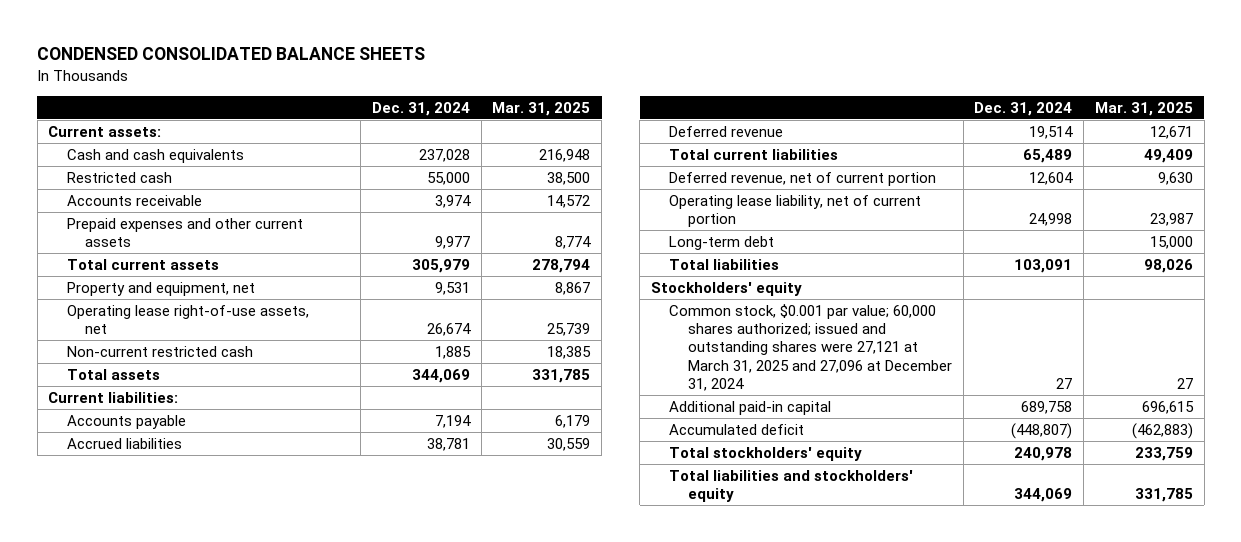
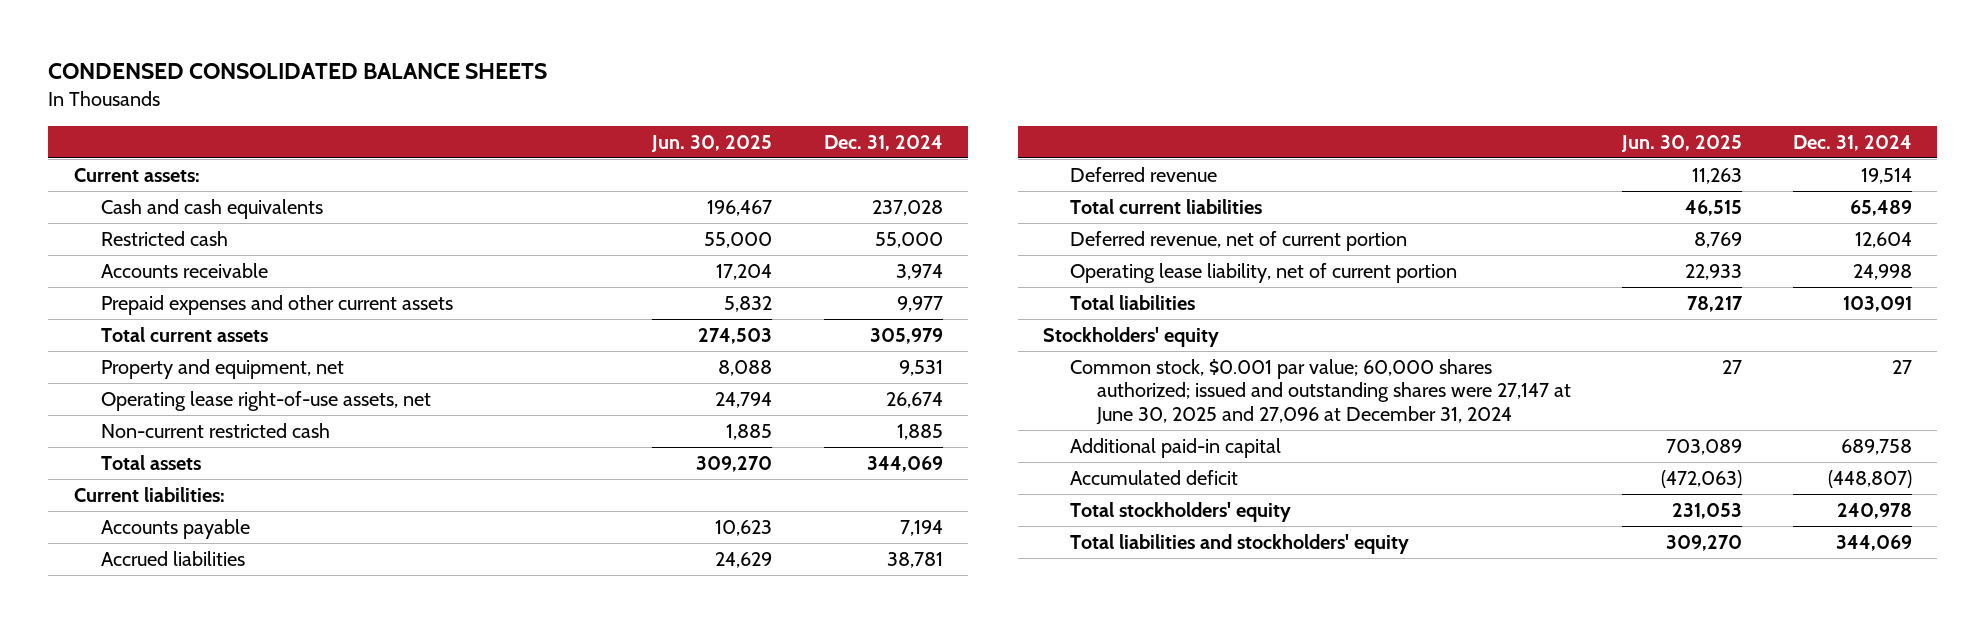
- | Dec. 31, 2024 | Mar. 31, 2025
+ | Jun. 30, 2025 | Dec. 31, 2024
- Long-term debt | | 15,000
- Common stock, $0.001 par value; 60,000 shares authorized; issued and outstanding shares were 27,121 at March 31, 2025 and 27,096 at December 31, 2024 | 27 | 27
+ Common stock, $0.001 par value; 60,000 shares authorized; issued and outstanding shares were 27,147 at June 30, 2025 and 27,096 at December 31, 2024 | 27 | 27

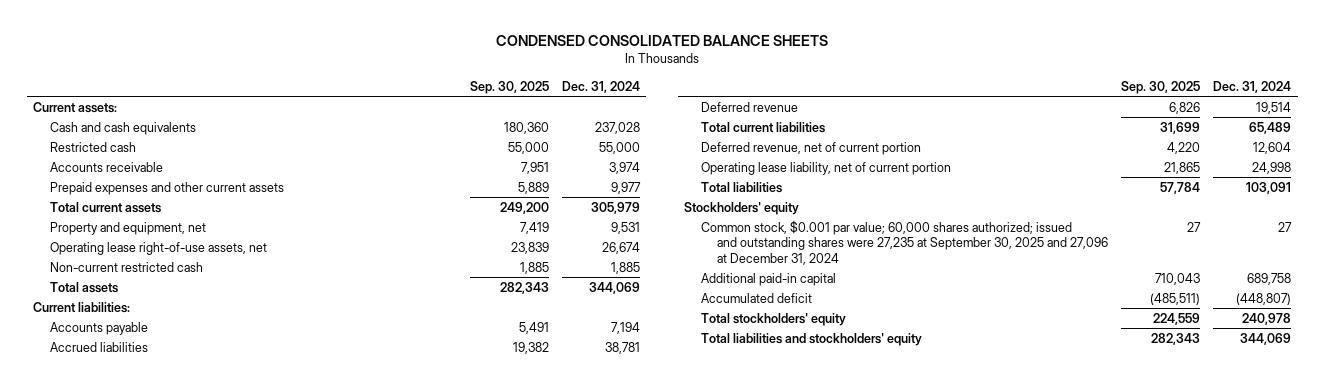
- | Jun. 30, 2025 | Dec. 31, 2024
+ | Sep. 30, 2025 | Dec. 31, 2024
- Common stock, $0.001 par value; 60,000 shares authorized; issued and outstanding shares were 27,147 at June 30, 2025 and 27,096 at December 31, 2024 | 27 | 27
+ Common stock, $0.001 par value; 60,000 shares authorized; issued and outstanding shares were 27,235 at September 30, 2025 and 27,096 at December 31, 2024 | 27 | 27

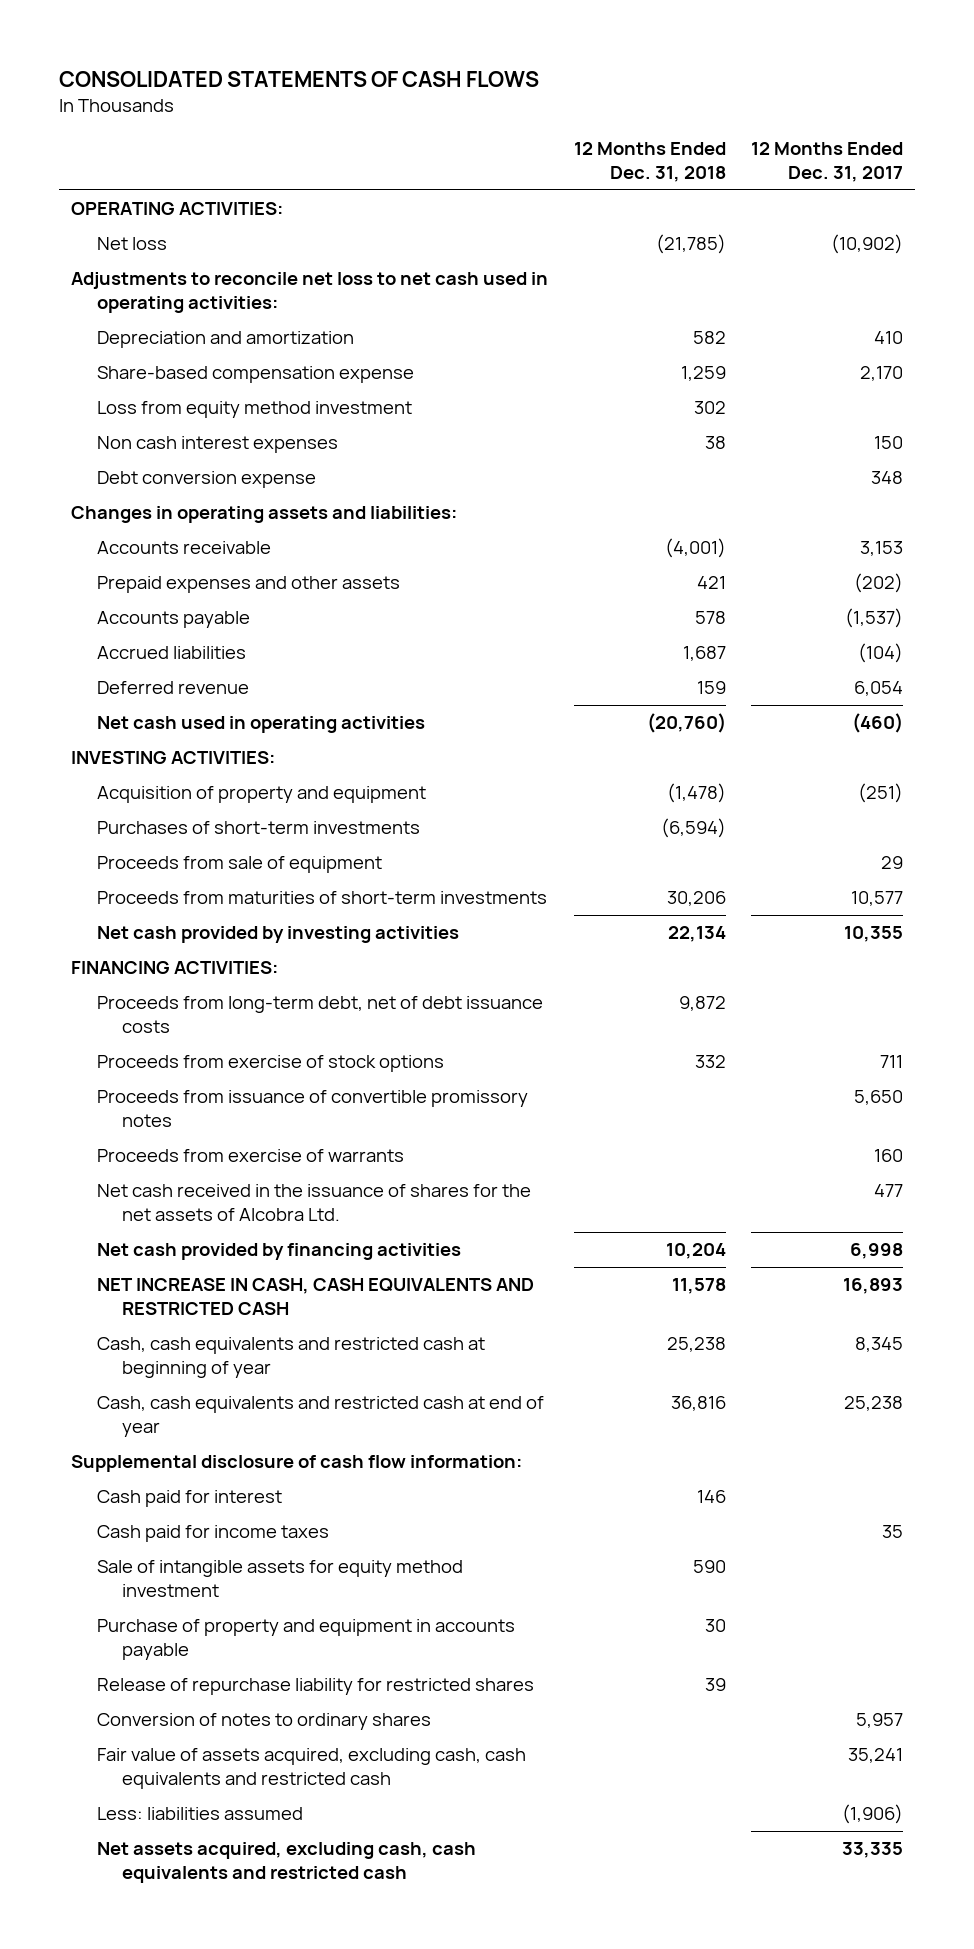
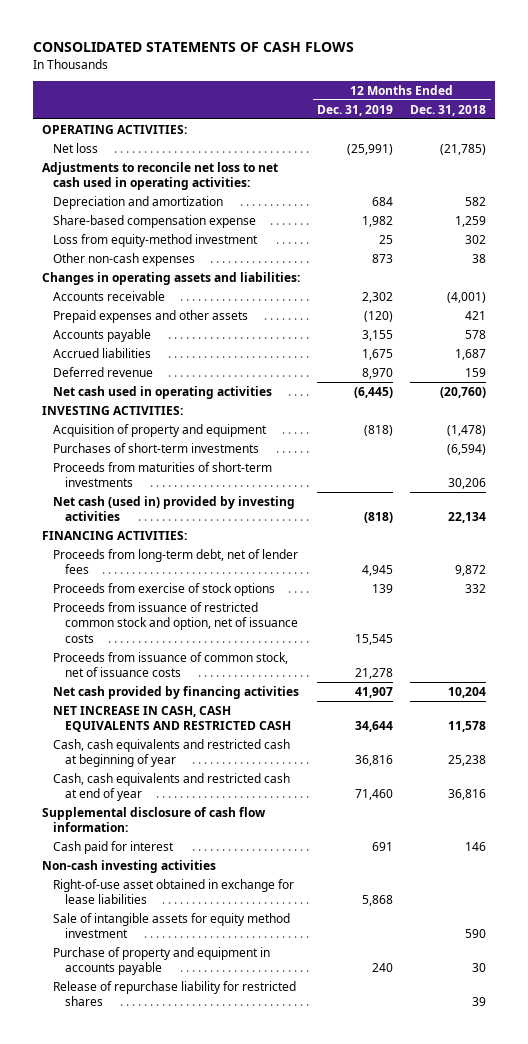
- | 12 Months Ended Dec. 31, 2018 | 12 Months Ended Dec. 31, 2017
+ | 12 Months Ended Dec. 31, 2019 | 12 Months Ended Dec. 31, 2018
- Loss from equity method investment | 302 |
- Non cash interest expenses | 38 | 150
- Debt conversion expense | | 348
+ Loss from equity-method investment | 25 | 302
+ Other non-cash expenses | 873 | 38
- Proceeds from sale of equipment | | 29
- Net cash provided by investing activities | 22,134 | 10,355
+ Net cash (used in) provided by investing activities | (818) | 22,134
- Proceeds from long-term debt, net of debt issuance costs | 9,872 |
+ Proceeds from long-term debt, net of lender fees | 4,945 | 9,872
- Proceeds from issuance of convertible promissory notes | | 5,650
- Proceeds from exercise of warrants | | 160
- Net cash received in the issuance of shares for the net assets of Alcobra Ltd. | | 477
+ Proceeds from issuance of restricted common stock and option, net of issuance costs | 15,545 |
+ Proceeds from issuance of common stock, net of issuance costs | 21,278 |
- Cash paid for income taxes | | 35
+ Non-cash investing activities
+ Right-of-use asset obtained in exchange for lease liabilities | 5,868 |
- Conversion of notes to ordinary shares | | 5,957
- Fair value of assets acquired, excluding cash, cash equivalents and restricted cash | | 35,241
- Less: liabilities assumed | | (1,906)
- Net assets acquired, excluding cash, cash equivalents and restricted cash | | 33,335

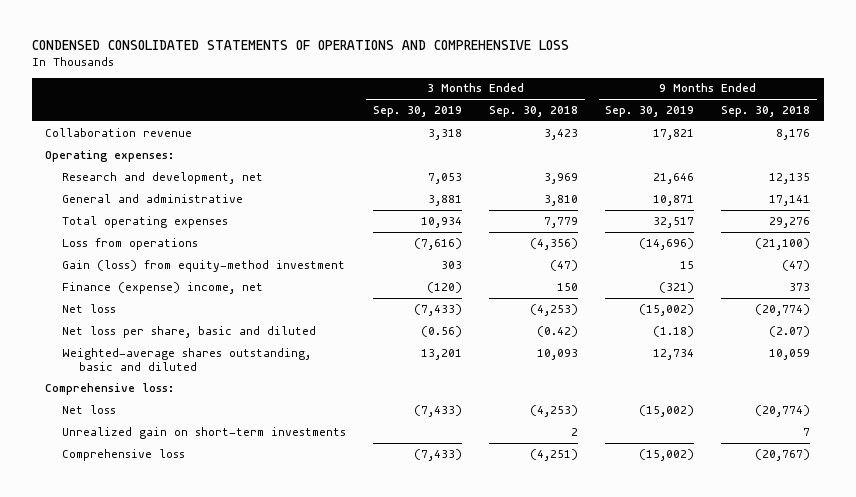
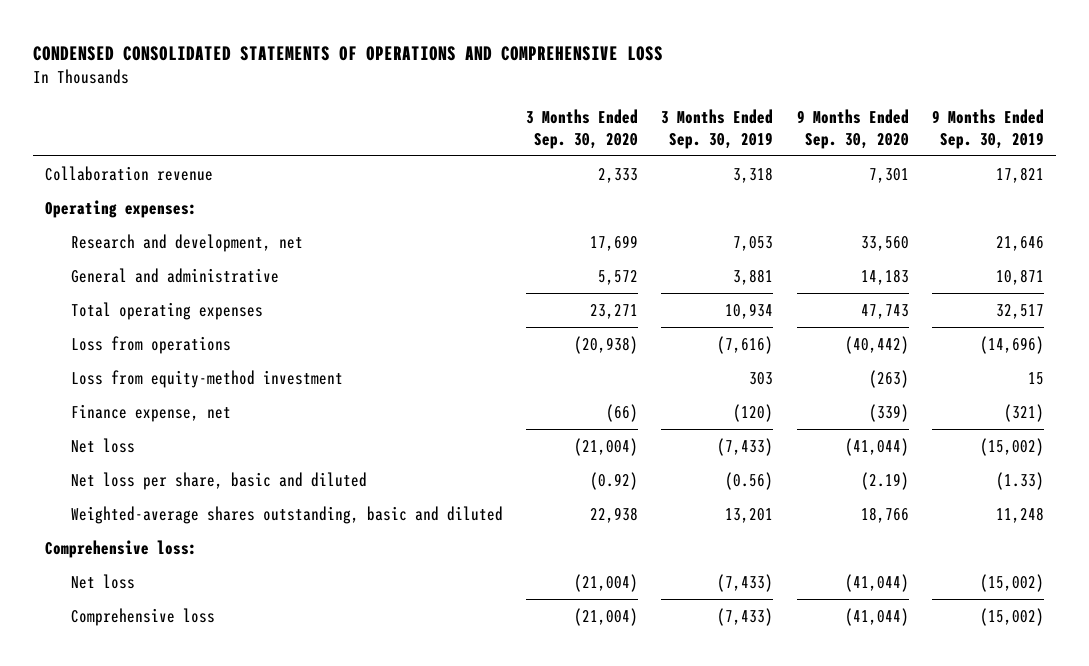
- | 3 Months Ended Sep. 30, 2019 | 3 Months Ended Sep. 30, 2018 | 9 Months Ended Sep. 30, 2019 | 9 Months Ended Sep. 30, 2018
+ | 3 Months Ended Sep. 30, 2020 | 3 Months Ended Sep. 30, 2019 | 9 Months Ended Sep. 30, 2020 | 9 Months Ended Sep. 30, 2019
- Gain (loss) from equity-method investment | 303 | (47) | 15 | (47)
- Finance (expense) income, net | (120) | 150 | (321) | 373
+ Loss from equity-method investment | | 303 | (263) | 15
+ Finance expense, net | (66) | (120) | (339) | (321)
- Net loss per share, basic and diluted | (0.56) | (0.42) | (1.18) | (2.07)
- Weighted-average shares outstanding, basic and diluted | 13,201 | 10,093 | 12,734 | 10,059
+ Net loss per share, basic and diluted | (0.92) | (0.56) | (2.19) | (1.33)
+ Weighted-average shares outstanding, basic and diluted | 22,938 | 13,201 | 18,766 | 11,248
- Unrealized gain on short-term investments | | 2 | | 7

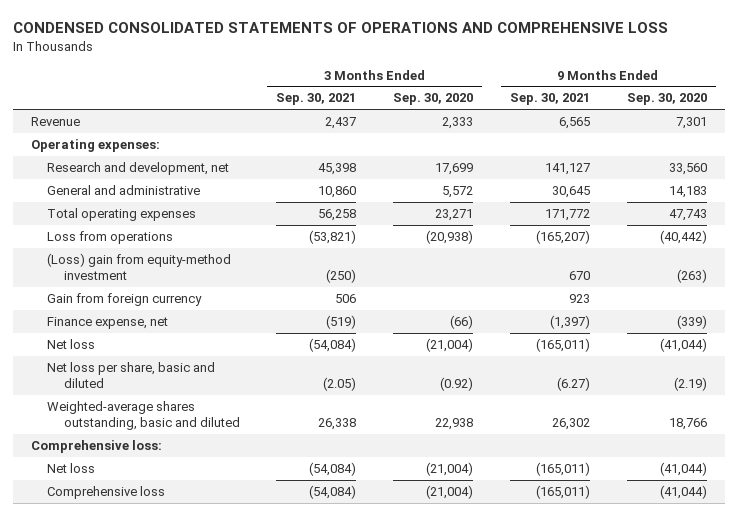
- | 3 Months Ended Sep. 30, 2020 | 3 Months Ended Sep. 30, 2019 | 9 Months Ended Sep. 30, 2020 | 9 Months Ended Sep. 30, 2019
+ | 3 Months Ended Sep. 30, 2021 | 3 Months Ended Sep. 30, 2020 | 9 Months Ended Sep. 30, 2021 | 9 Months Ended Sep. 30, 2020
- Collaboration revenue | 2,333 | 3,318 | 7,301 | 17,821
+ Revenue | 2,437 | 2,333 | 6,565 | 7,301
- Loss from equity-method investment | | 303 | (263) | 15
+ (Loss) gain from equity-method investment | (250) | | 670 | (263)
+ Gain from foreign currency | 506 | | 923 |

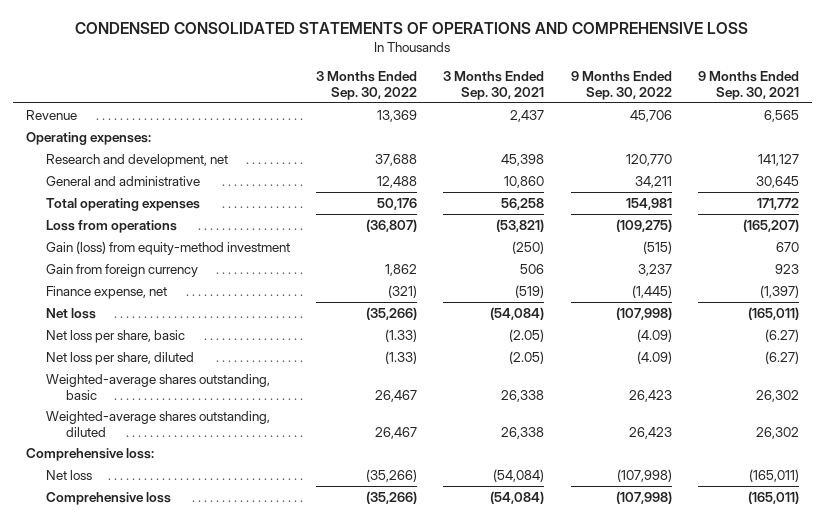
- | 3 Months Ended Sep. 30, 2021 | 3 Months Ended Sep. 30, 2020 | 9 Months Ended Sep. 30, 2021 | 9 Months Ended Sep. 30, 2020
+ | 3 Months Ended Sep. 30, 2022 | 3 Months Ended Sep. 30, 2021 | 9 Months Ended Sep. 30, 2022 | 9 Months Ended Sep. 30, 2021
- (Loss) gain from equity-method investment | (250) | | 670 | (263)
+ Gain (loss) from equity-method investment | | (250) | (515) | 670
- Net loss per share, basic and diluted | (2.05) | (0.92) | (6.27) | (2.19)
- Weighted-average shares outstanding, basic and diluted | 26,338 | 22,938 | 26,302 | 18,766
+ Net loss per share, basic | (1.33) | (2.05) | (4.09) | (6.27)
+ Net loss per share, diluted | (1.33) | (2.05) | (4.09) | (6.27)
+ Weighted-average shares outstanding, basic | 26,467 | 26,338 | 26,423 | 26,302
+ Weighted-average shares outstanding, diluted | 26,467 | 26,338 | 26,423 | 26,302

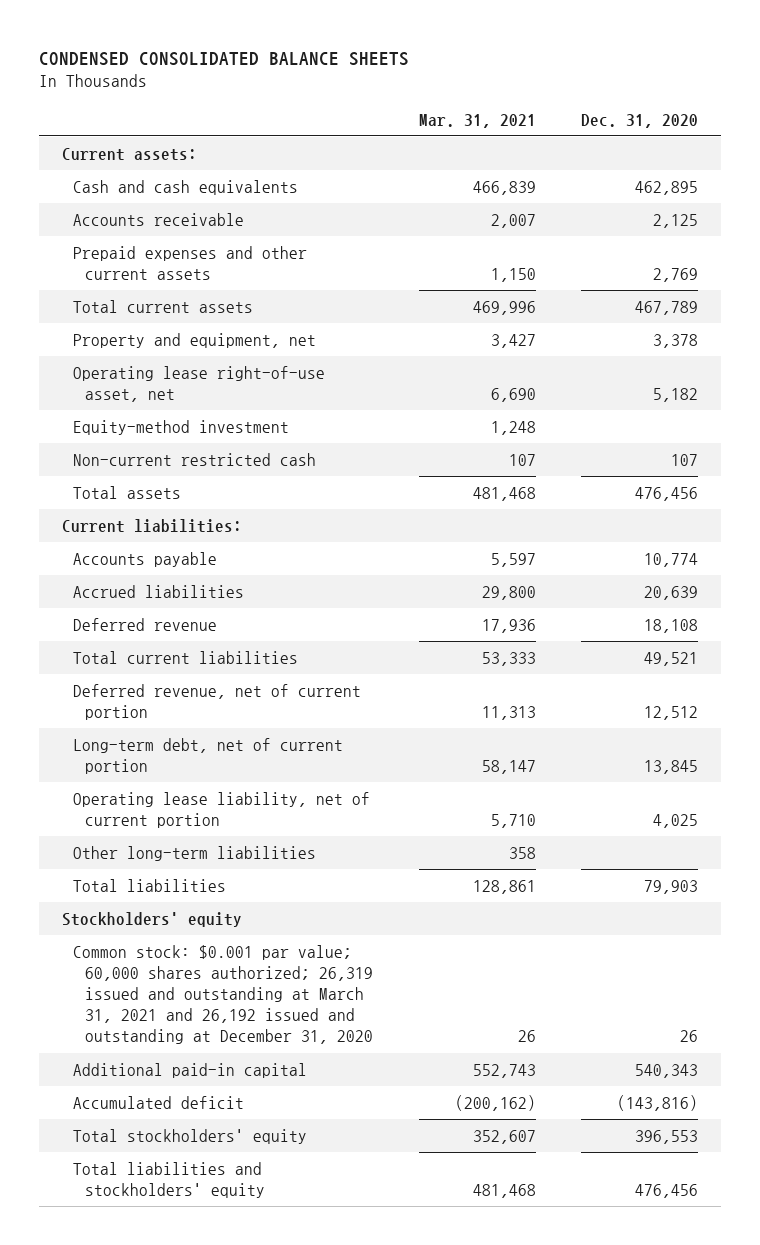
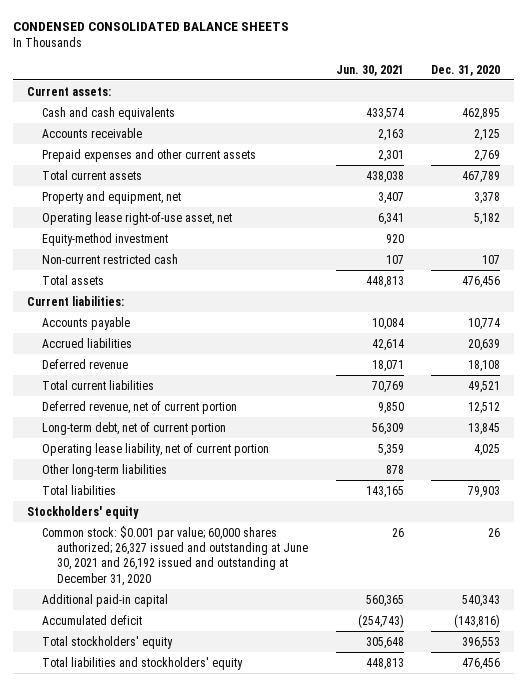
- | Mar. 31, 2021 | Dec. 31, 2020
+ | Jun. 30, 2021 | Dec. 31, 2020
- Common stock: $0.001 par value; 60,000 shares authorized; 26,319 issued and outstanding at March 31, 2021 and 26,192 issued and outstanding at December 31, 2020 | 26 | 26
+ Common stock: $0.001 par value; 60,000 shares authorized; 26,327 issued and outstanding at June 30, 2021 and 26,192 issued and outstanding at December 31, 2020 | 26 | 26

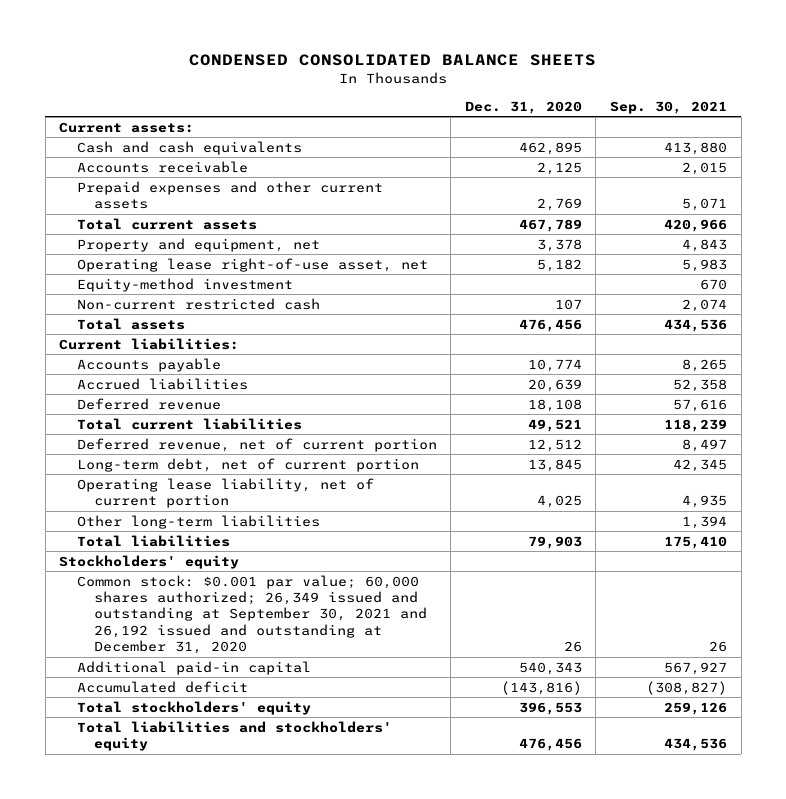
- | Jun. 30, 2021 | Dec. 31, 2020
+ | Dec. 31, 2020 | Sep. 30, 2021
- Common stock: $0.001 par value; 60,000 shares authorized; 26,327 issued and outstanding at June 30, 2021 and 26,192 issued and outstanding at December 31, 2020 | 26 | 26
+ Common stock: $0.001 par value; 60,000 shares authorized; 26,349 issued and outstanding at September 30, 2021 and 26,192 issued and outstanding at December 31, 2020 | 26 | 26

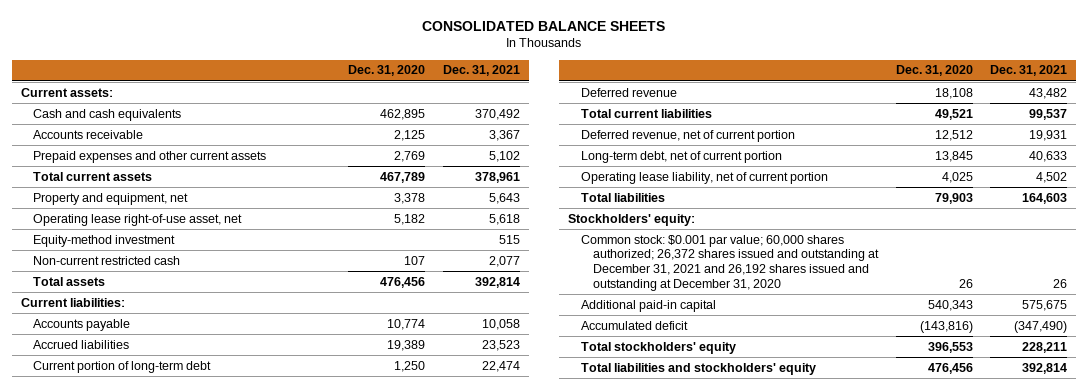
- CONDENSED CONSOLIDATED BALANCE SHEETS
+ CONSOLIDATED BALANCE SHEETS
- | Dec. 31, 2020 | Sep. 30, 2021
+ | Dec. 31, 2020 | Dec. 31, 2021
- Accrued liabilities | 20,639 | 52,358
+ Accrued liabilities | 19,389 | 23,523
+ Current portion of long-term debt | 1,250 | 22,474
- Other long-term liabilities | | 1,394
- Stockholders' equity
- Common stock: $0.001 par value; 60,000 shares authorized; 26,349 issued and outstanding at September 30, 2021 and 26,192 issued and outstanding at December 31, 2020 | 26 | 26
+ Stockholders' equity:
+ Common stock: $0.001 par value; 60,000 shares authorized; 26,372 shares issued and outstanding at December 31, 2021 and 26,192 shares issued and outstanding at December 31, 2020 | 26 | 26

